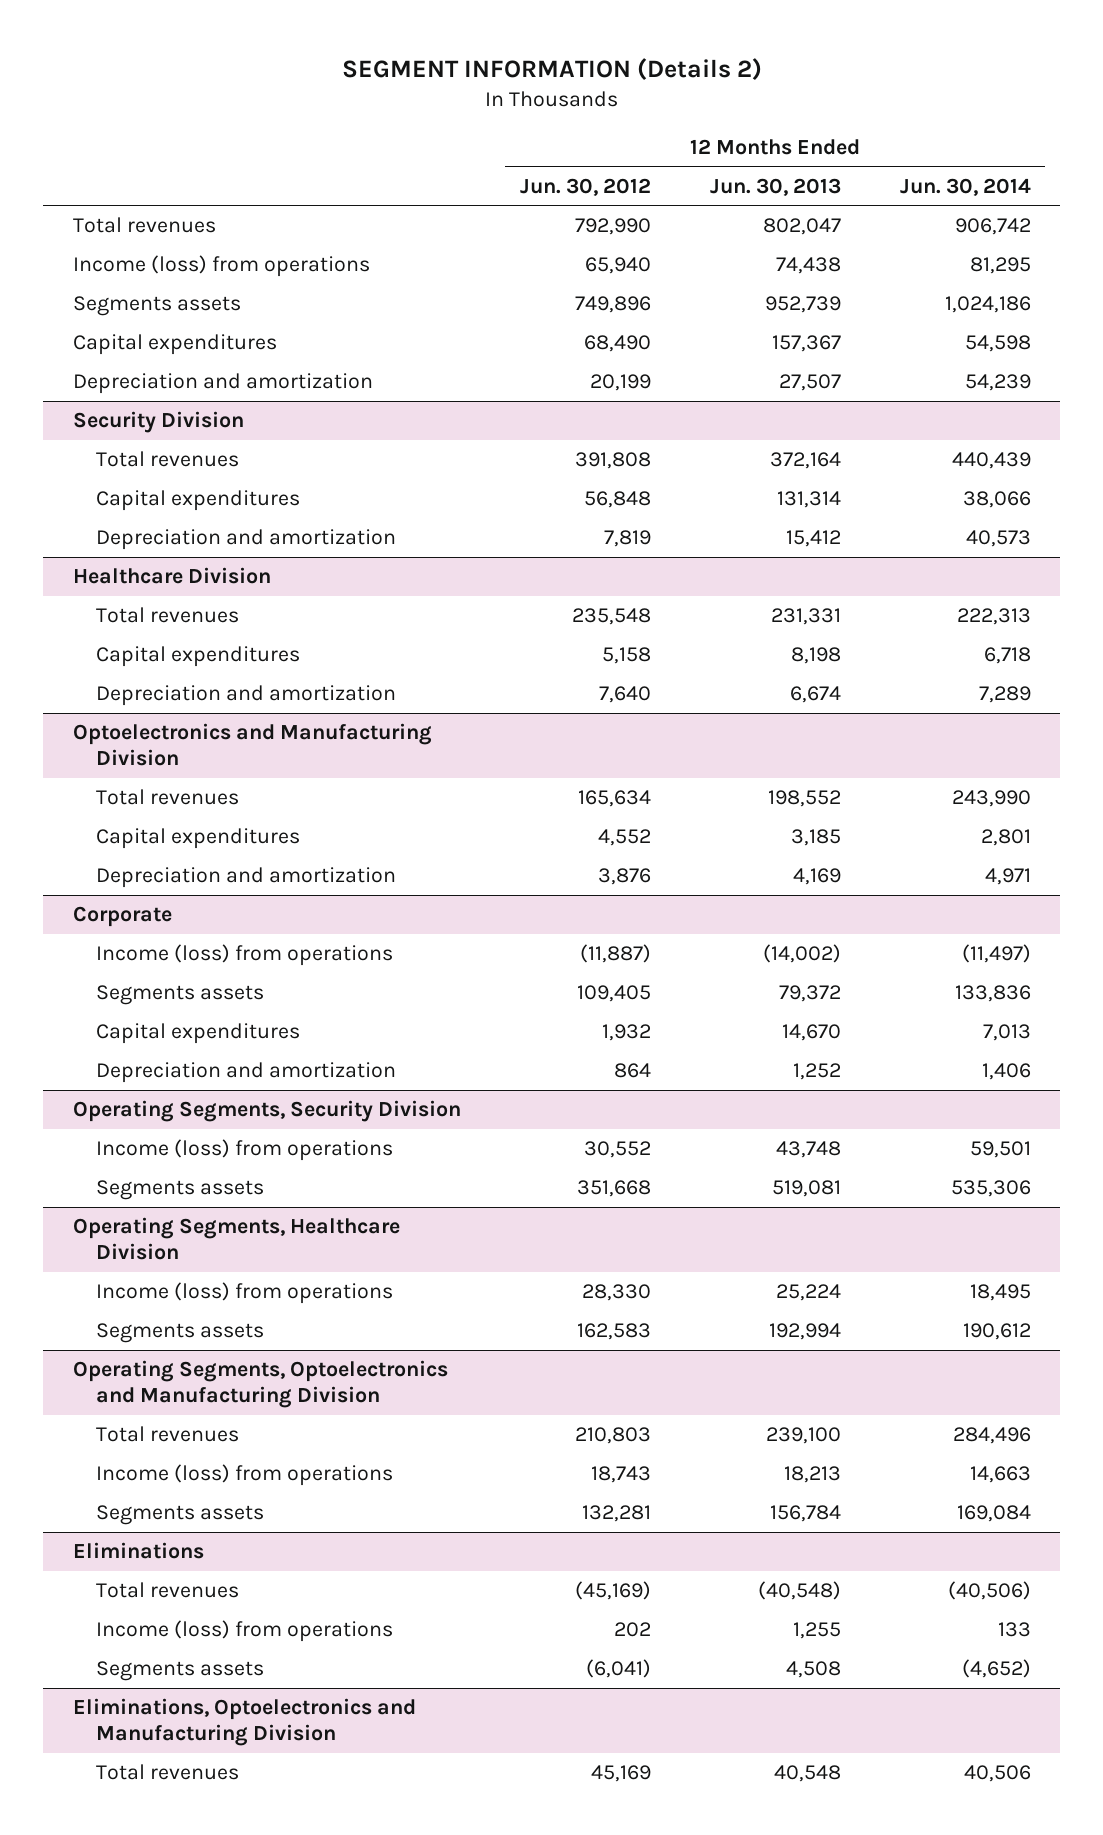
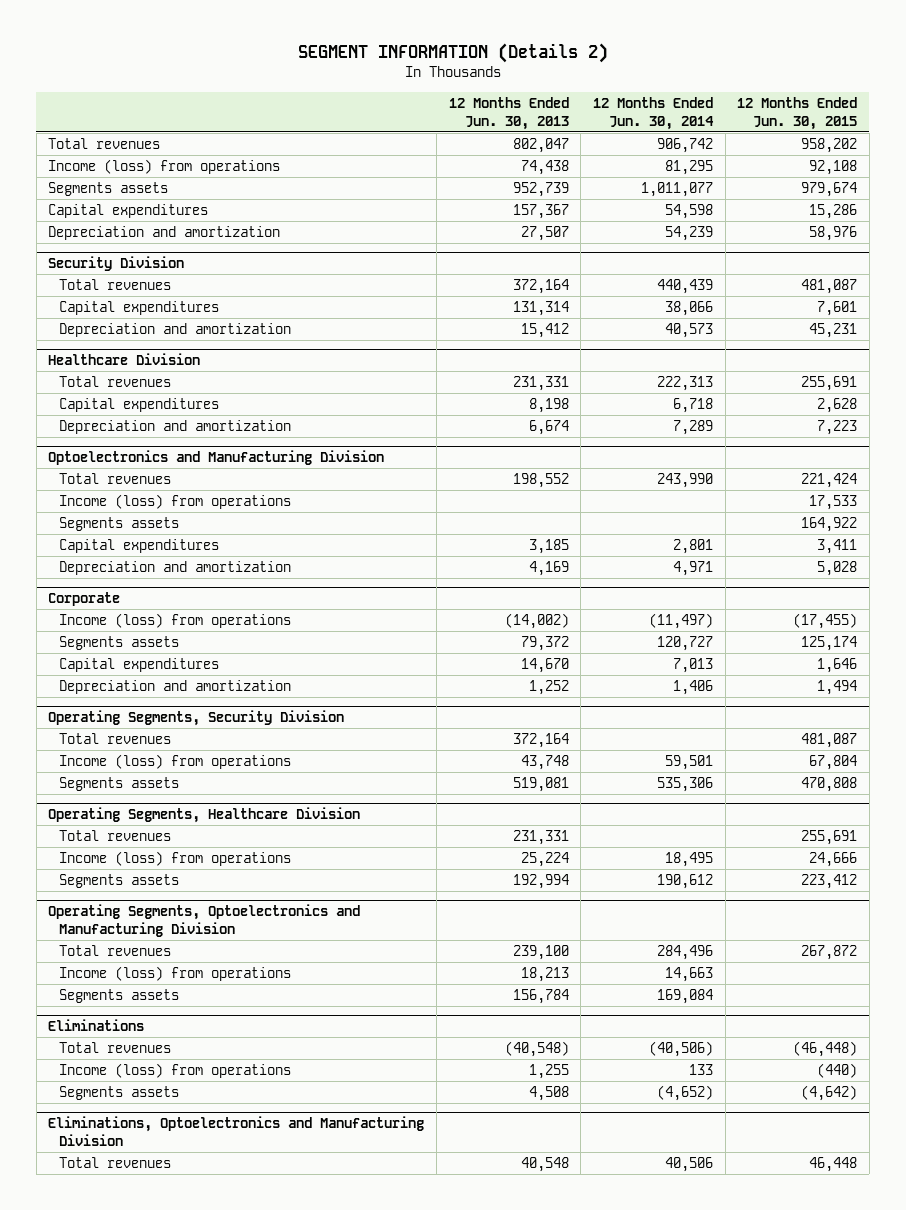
- | 12 Months Ended Jun. 30, 2012 | 12 Months Ended Jun. 30, 2013 | 12 Months Ended Jun. 30, 2014
+ | 12 Months Ended Jun. 30, 2013 | 12 Months Ended Jun. 30, 2014 | 12 Months Ended Jun. 30, 2015
- Segments assets | 749,896 | 952,739 | 1,024,186
+ Segments assets | 952,739 | 1,011,077 | 979,674
@ Optoelectronics and Manufacturing Division
+ Income (loss) from operations | | | 17,533
+ Segments assets | | | 164,922
@ Corporate
- Segments assets | 109,405 | 79,372 | 133,836
+ Segments assets | 79,372 | 120,727 | 125,174
@ Operating Segments, Security Division
+ Total revenues | 372,164 | | 481,087
@ Operating Segments, Healthcare Division
+ Total revenues | 231,331 | | 255,691

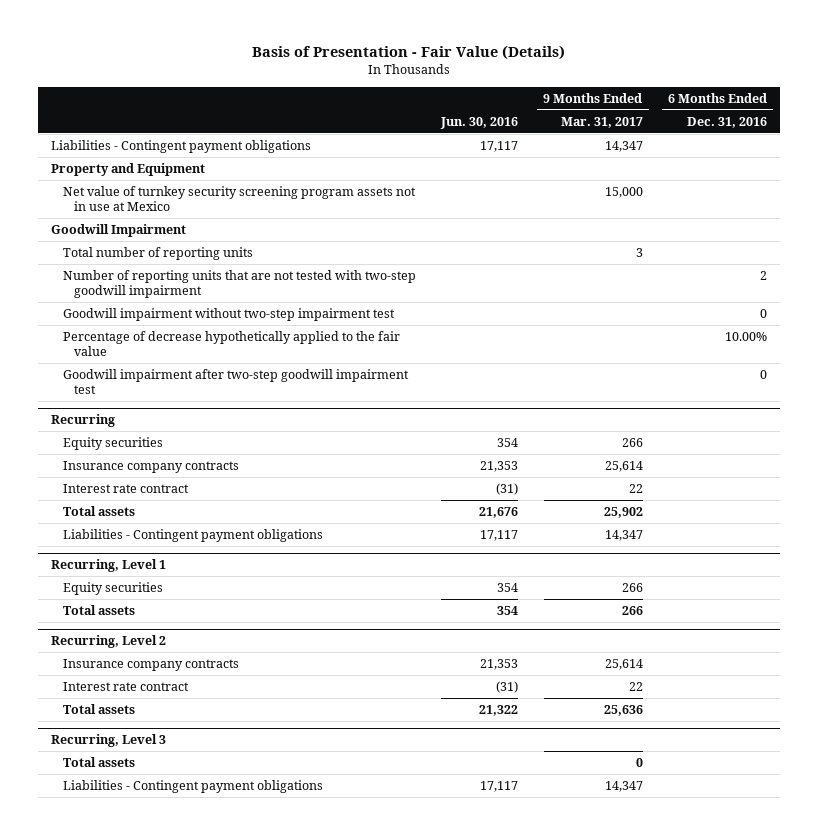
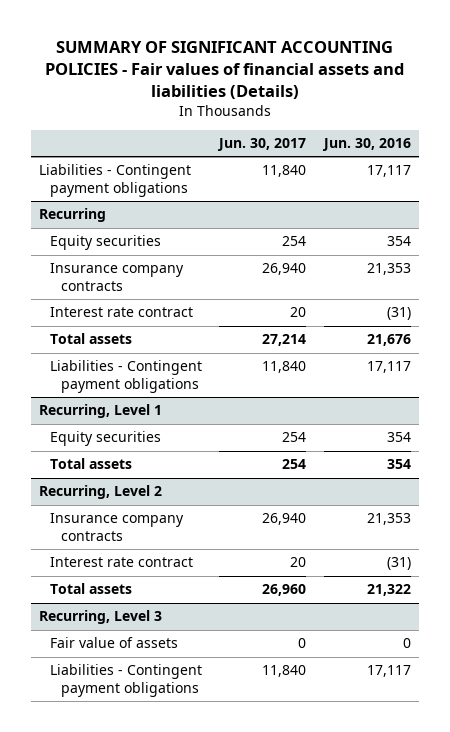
- Basis of Presentation - Fair Value (Details)
+ SUMMARY OF SIGNIFICANT ACCOUNTING POLICIES - Fair values of financial assets and liabilities (Details)
- | Jun. 30, 2016 | 9 Months Ended Mar. 31, 2017 | 6 Months Ended Dec. 31, 2016
+ | Jun. 30, 2017 | Jun. 30, 2016
- Property and Equipment
- Net value of turnkey security screening program assets not in use at Mexico | | 15,000 |
- Goodwill Impairment
- Total number of reporting units | | 3 |
- Number of reporting units that are not tested with two-step goodwill impairment | | | 2
- Goodwill impairment without two-step impairment test | | | 0
- Percentage of decrease hypothetically applied to the fair value | | | 10.00%
- Goodwill impairment after two-step goodwill impairment test | | | 0
@ Recurring, Level 3
- Total assets | | 0 |
+ Fair value of assets | 0 | 0

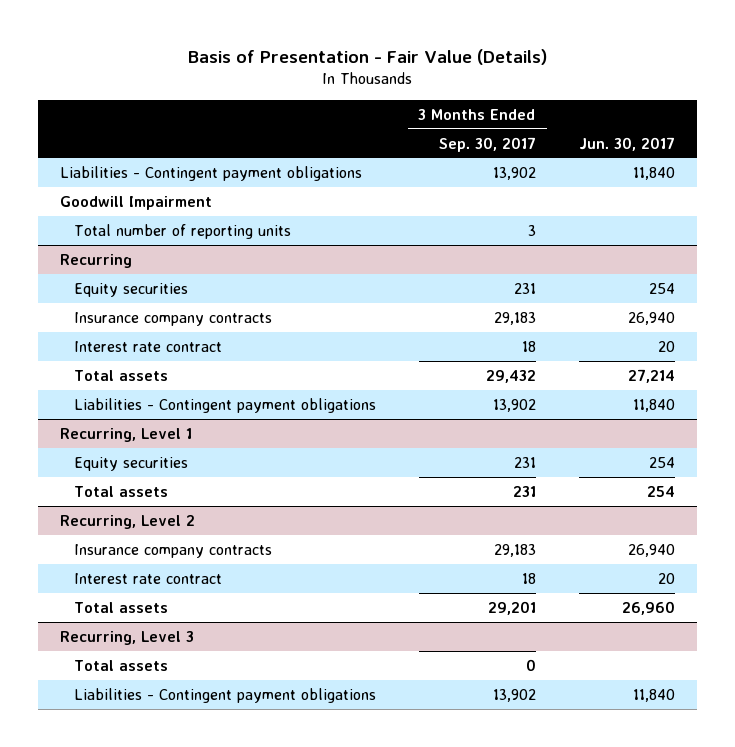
- SUMMARY OF SIGNIFICANT ACCOUNTING POLICIES - Fair values of financial assets and liabilities (Details)
+ Basis of Presentation - Fair Value (Details)
- | Jun. 30, 2017 | Jun. 30, 2016
+ | 3 Months Ended Sep. 30, 2017 | Jun. 30, 2017
+ Goodwill Impairment
+ Total number of reporting units | 3 |
@ Recurring, Level 3
- Fair value of assets | 0 | 0
+ Total assets | 0 |

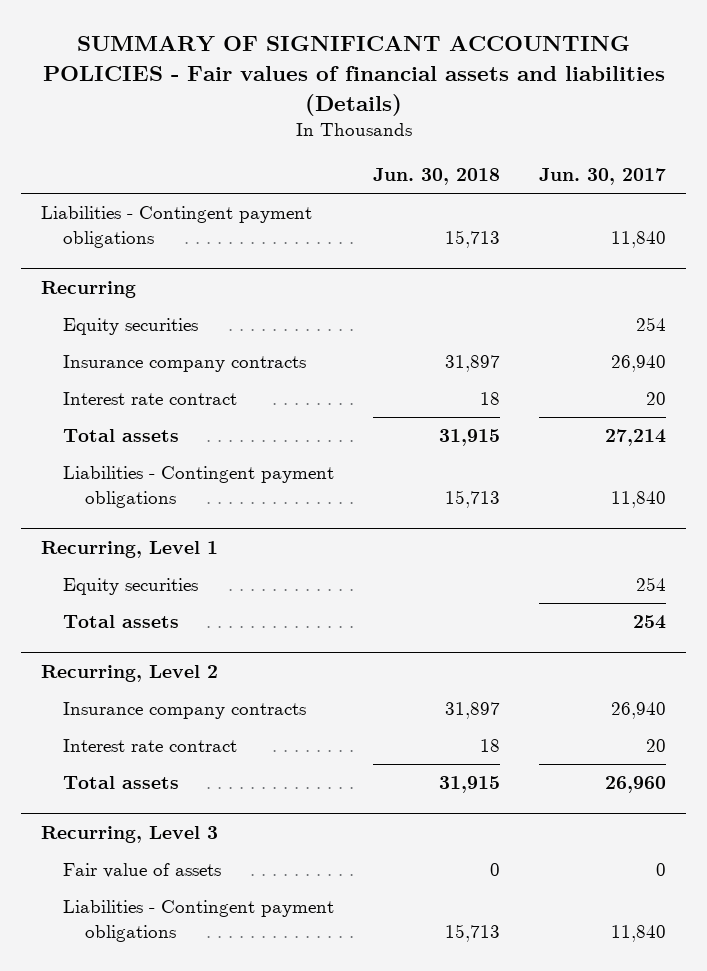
- Basis of Presentation - Fair Value (Details)
+ SUMMARY OF SIGNIFICANT ACCOUNTING POLICIES - Fair values of financial assets and liabilities (Details)
- | 3 Months Ended Sep. 30, 2017 | Jun. 30, 2017
+ | Jun. 30, 2018 | Jun. 30, 2017
- Goodwill Impairment
- Total number of reporting units | 3 |
@ Recurring, Level 3
- Total assets | 0 |
+ Fair value of assets | 0 | 0

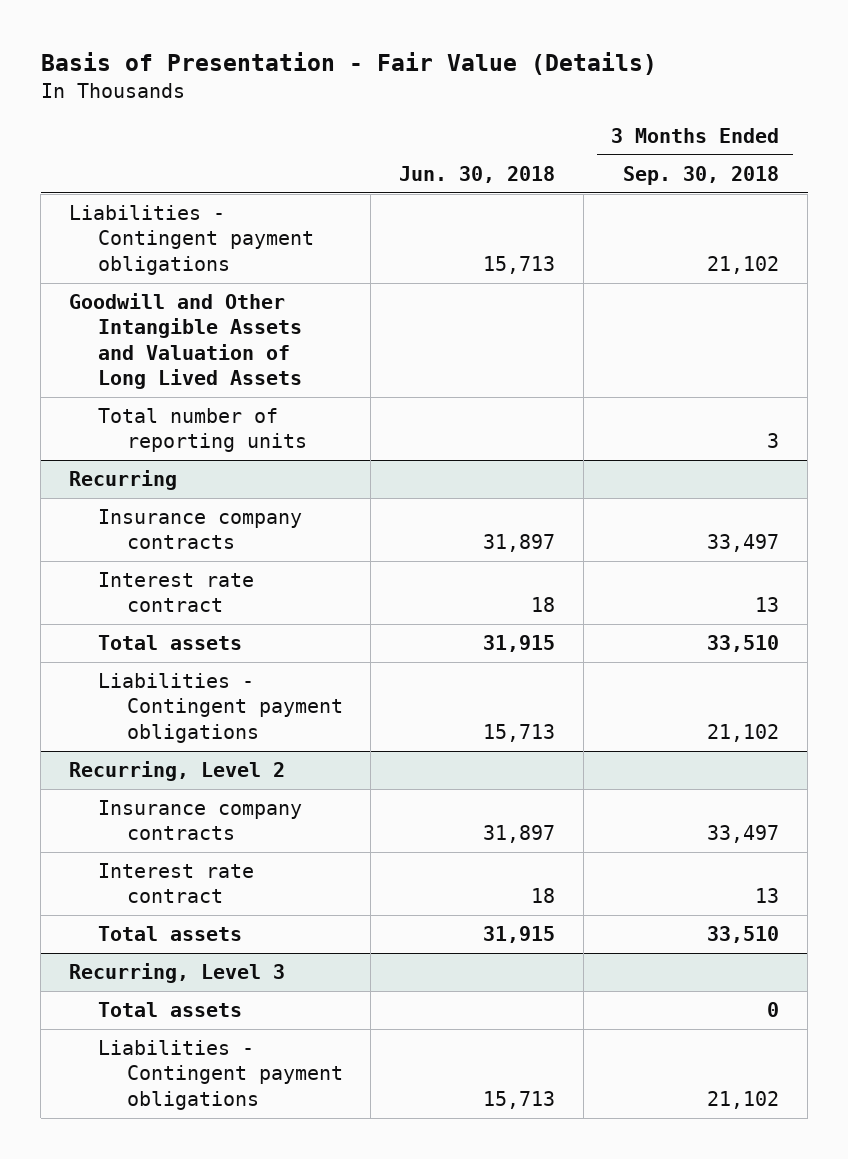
- SUMMARY OF SIGNIFICANT ACCOUNTING POLICIES - Fair values of financial assets and liabilities (Details)
+ Basis of Presentation - Fair Value (Details)
- | Jun. 30, 2018 | Jun. 30, 2017
+ | Jun. 30, 2018 | 3 Months Ended Sep. 30, 2018
+ Goodwill and Other Intangible Assets and Valuation of Long Lived Assets
+ Total number of reporting units | | 3
@ Recurring
- Equity securities | | 254
- Recurring, Level 1
- Equity securities | | 254
- Total assets | | 254
@ Recurring, Level 3
- Fair value of assets | 0 | 0
+ Total assets | | 0

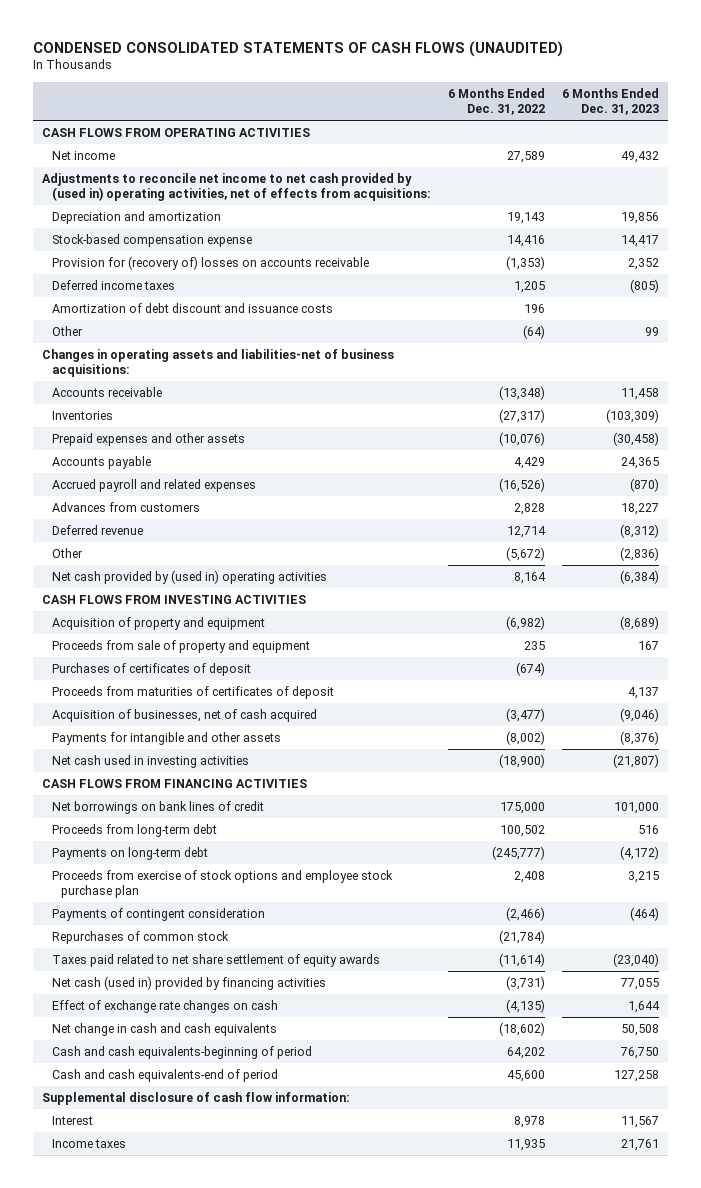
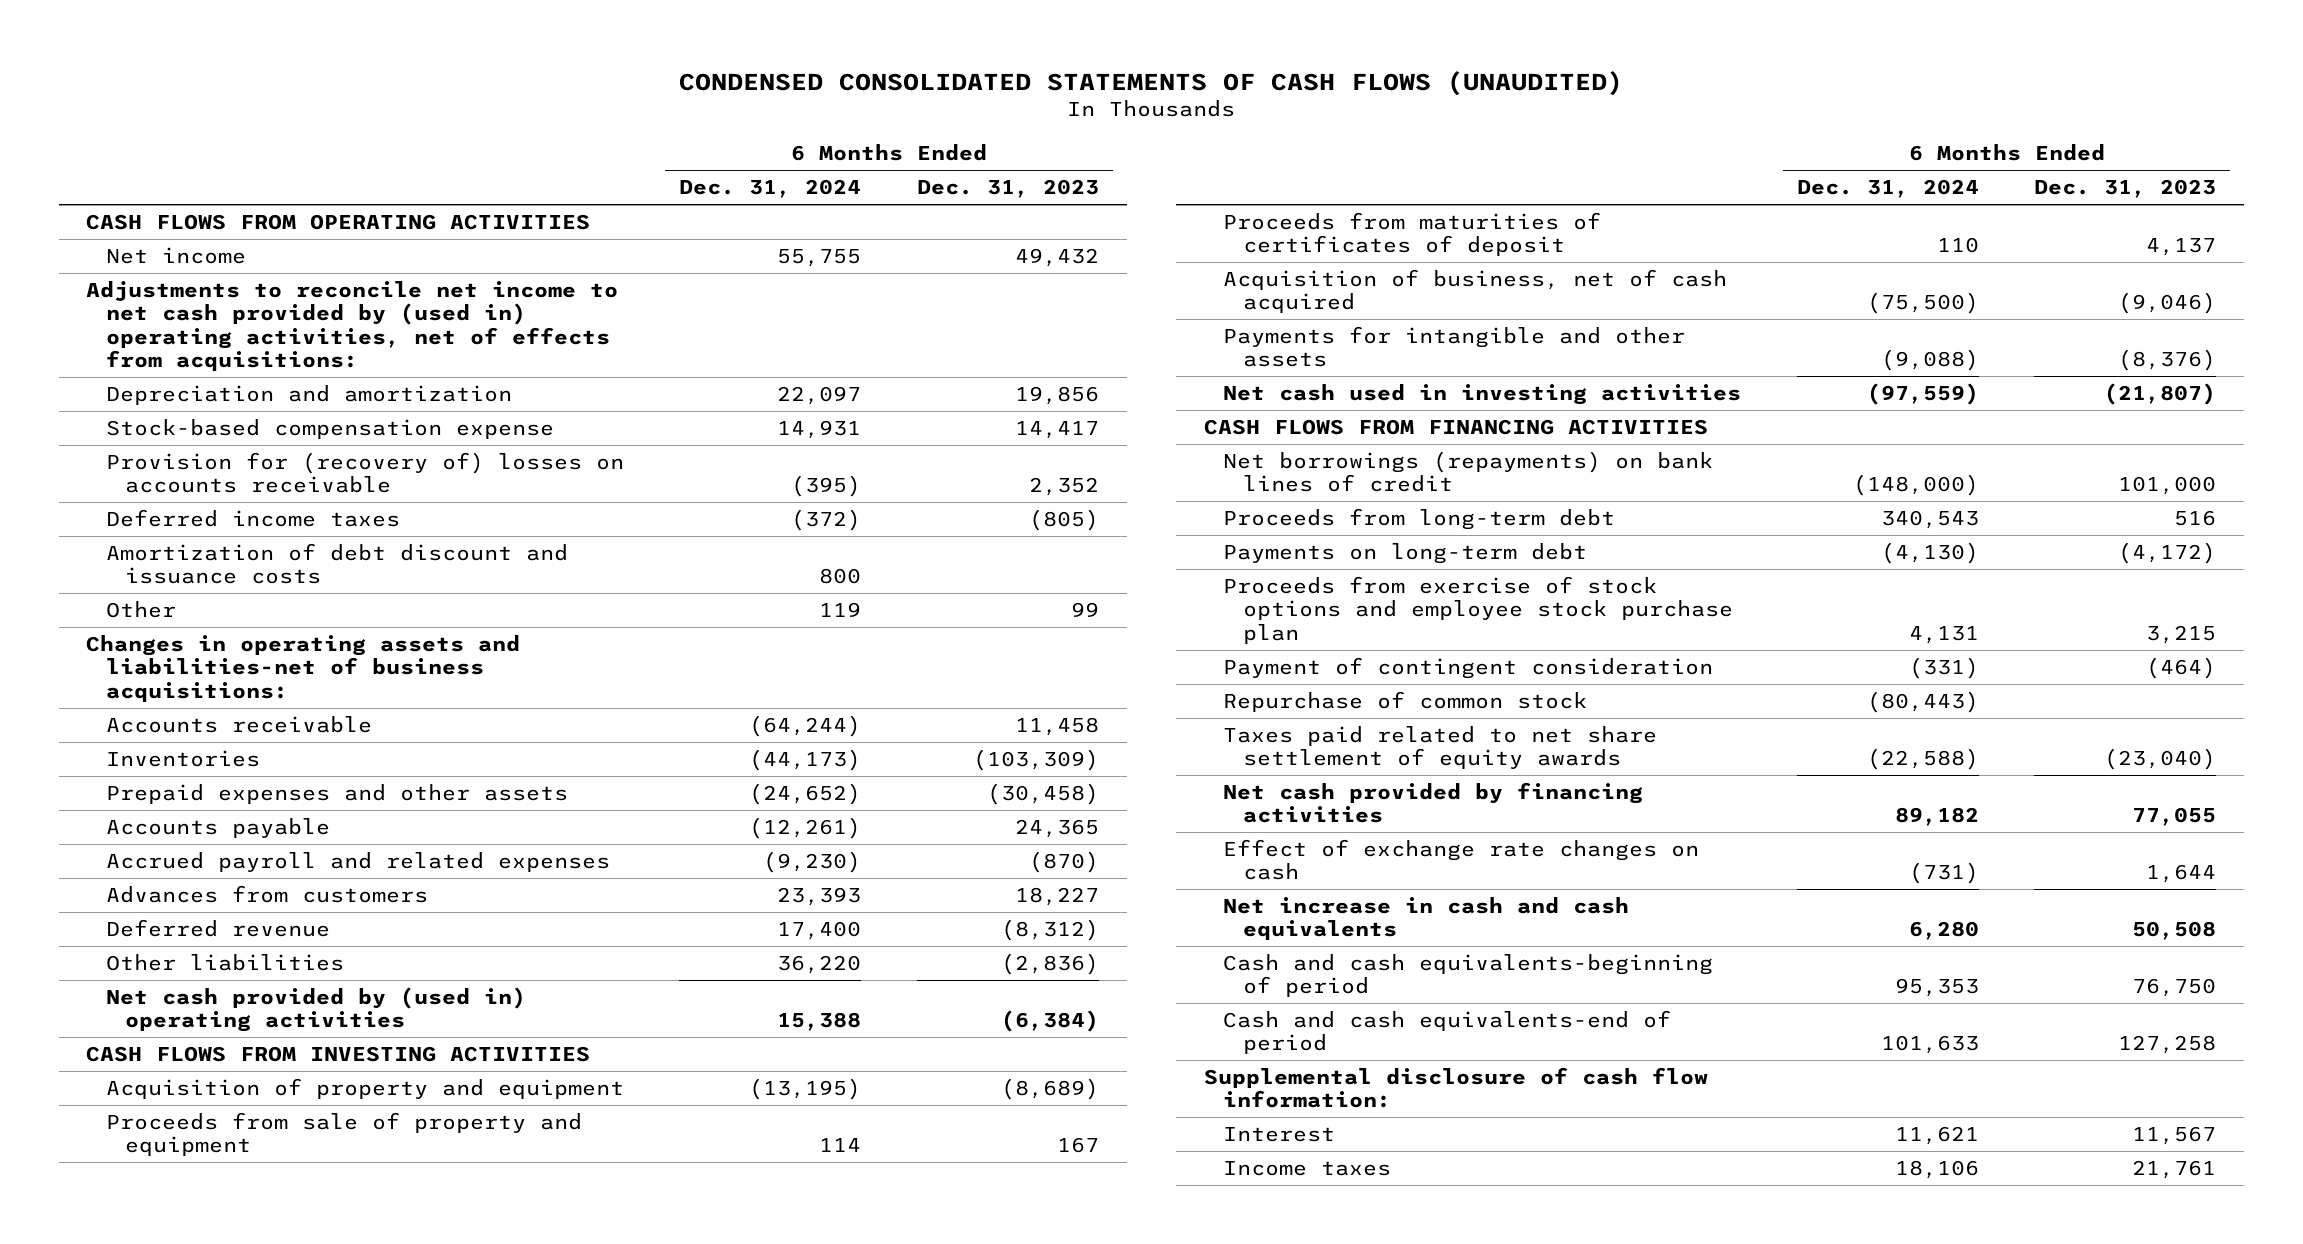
- | 6 Months Ended Dec. 31, 2022 | 6 Months Ended Dec. 31, 2023
+ | 6 Months Ended Dec. 31, 2024 | 6 Months Ended Dec. 31, 2023
- Other | (5,672) | (2,836)
+ Other liabilities | 36,220 | (2,836)
- Purchases of certificates of deposit | (674) |
- Acquisition of businesses, net of cash acquired | (3,477) | (9,046)
+ Acquisition of business, net of cash acquired | (75,500) | (9,046)
- Net borrowings on bank lines of credit | 175,000 | 101,000
+ Net borrowings (repayments) on bank lines of credit | (148,000) | 101,000
- Payments of contingent consideration | (2,466) | (464)
- Repurchases of common stock | (21,784) |
+ Payment of contingent consideration | (331) | (464)
+ Repurchase of common stock | (80,443) |
- Net cash (used in) provided by financing activities | (3,731) | 77,055
+ Net cash provided by financing activities | 89,182 | 77,055
- Net change in cash and cash equivalents | (18,602) | 50,508
+ Net increase in cash and cash equivalents | 6,280 | 50,508

